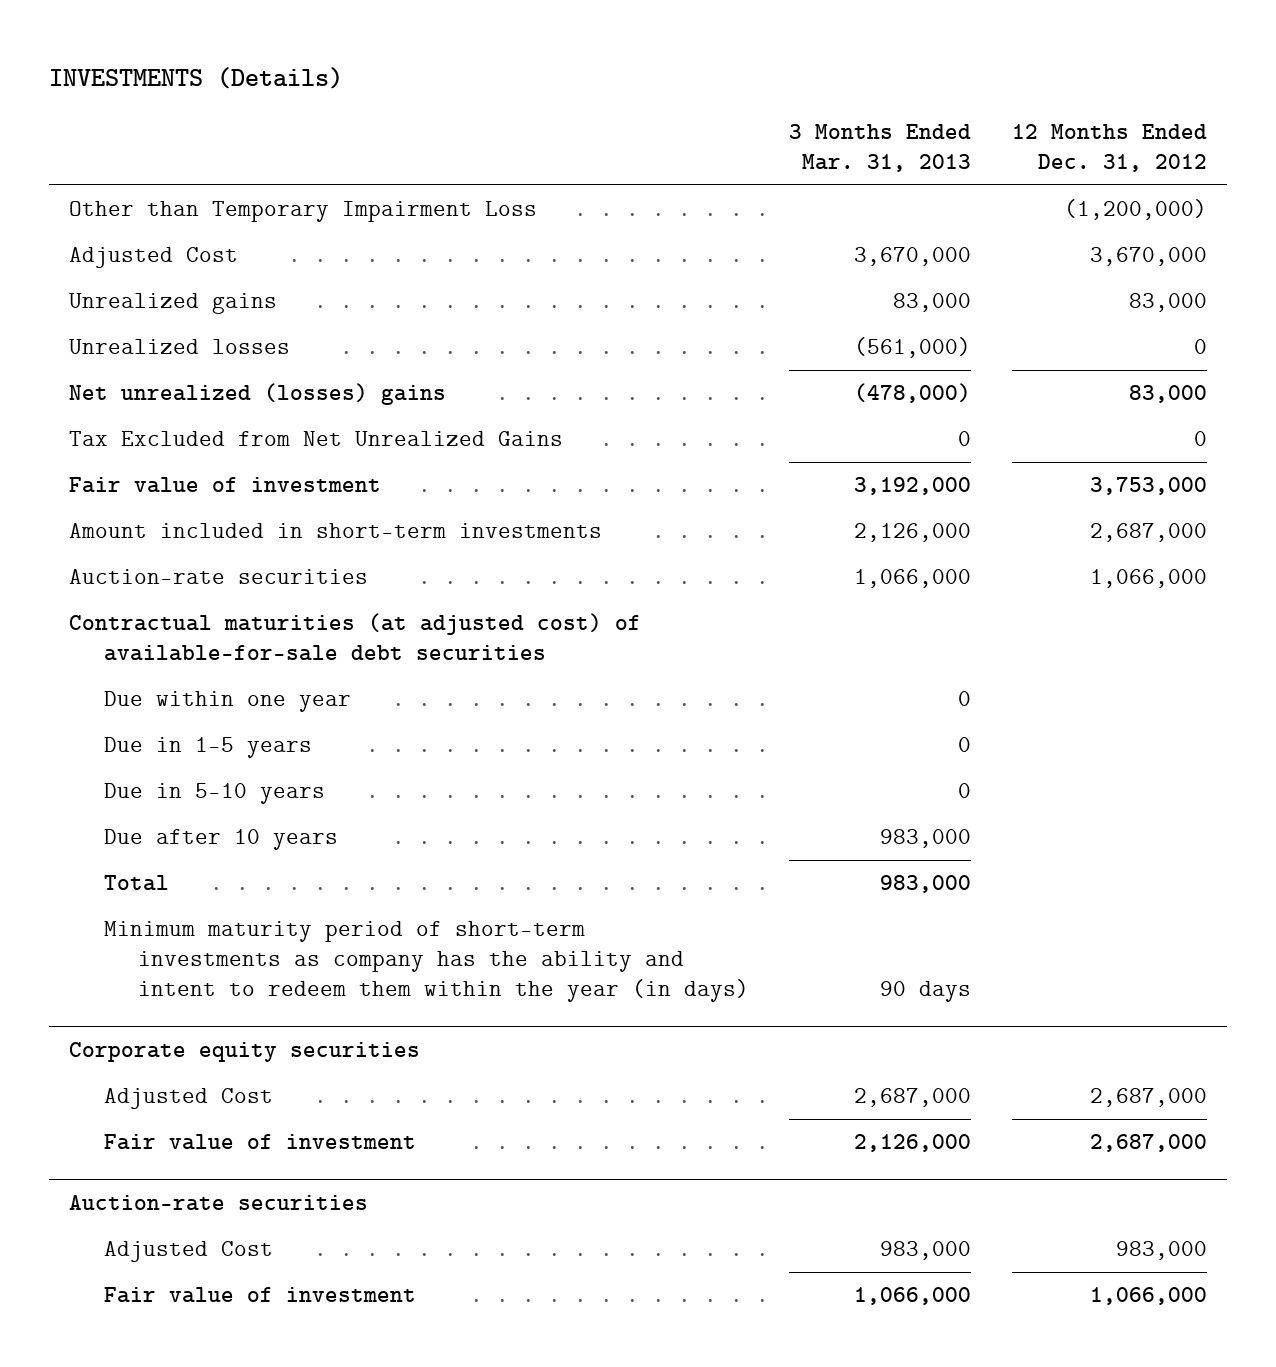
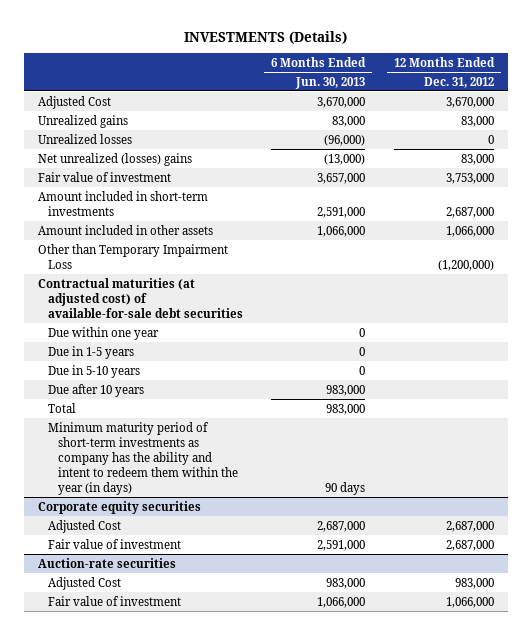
- | 3 Months Ended Mar. 31, 2013 | 12 Months Ended Dec. 31, 2012
+ | 6 Months Ended Jun. 30, 2013 | 12 Months Ended Dec. 31, 2012
- Tax Excluded from Net Unrealized Gains | 0 | 0
- Auction-rate securities | 1,066,000 | 1,066,000
+ Amount included in other assets | 1,066,000 | 1,066,000
moved down: Other than Temporary Impairment Loss | | (1,200,000)

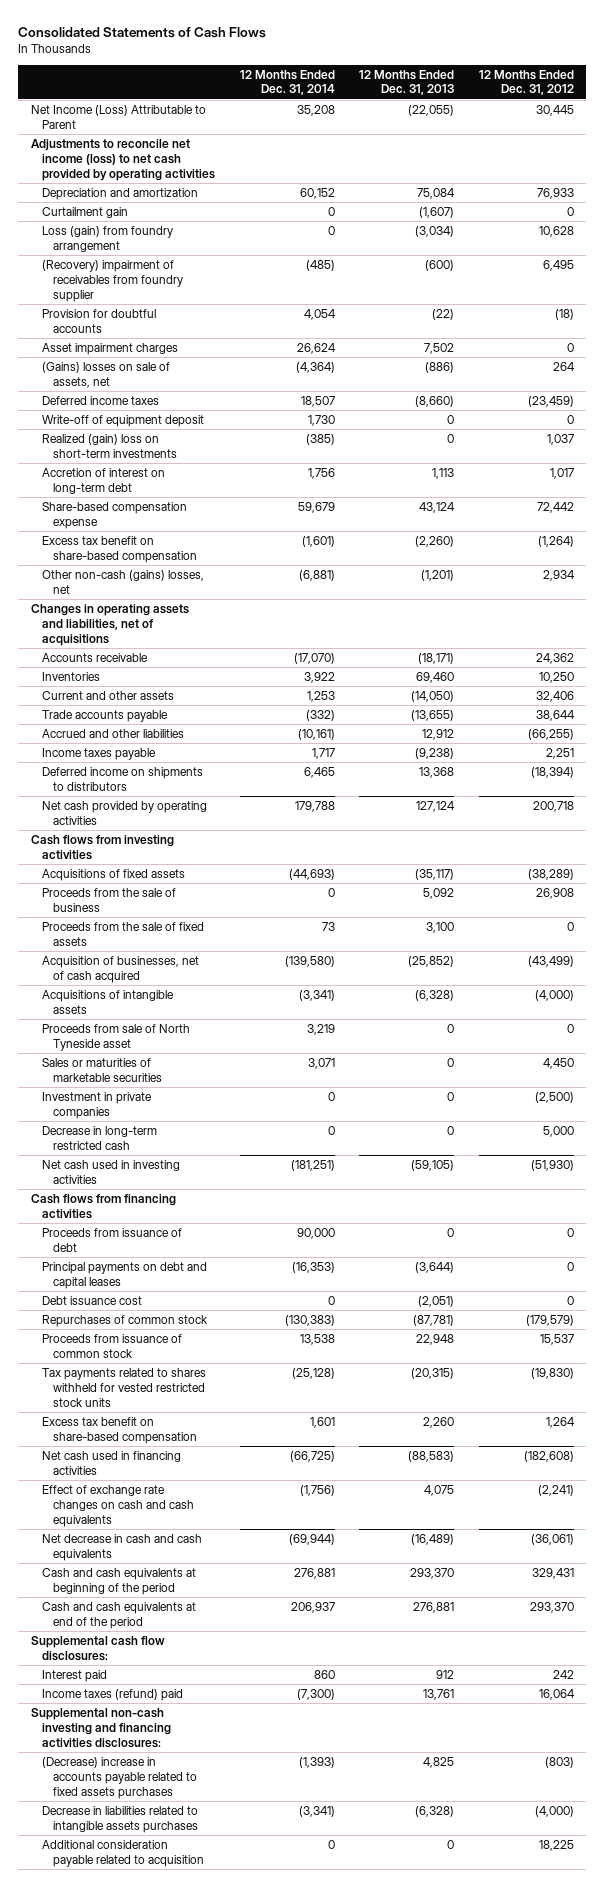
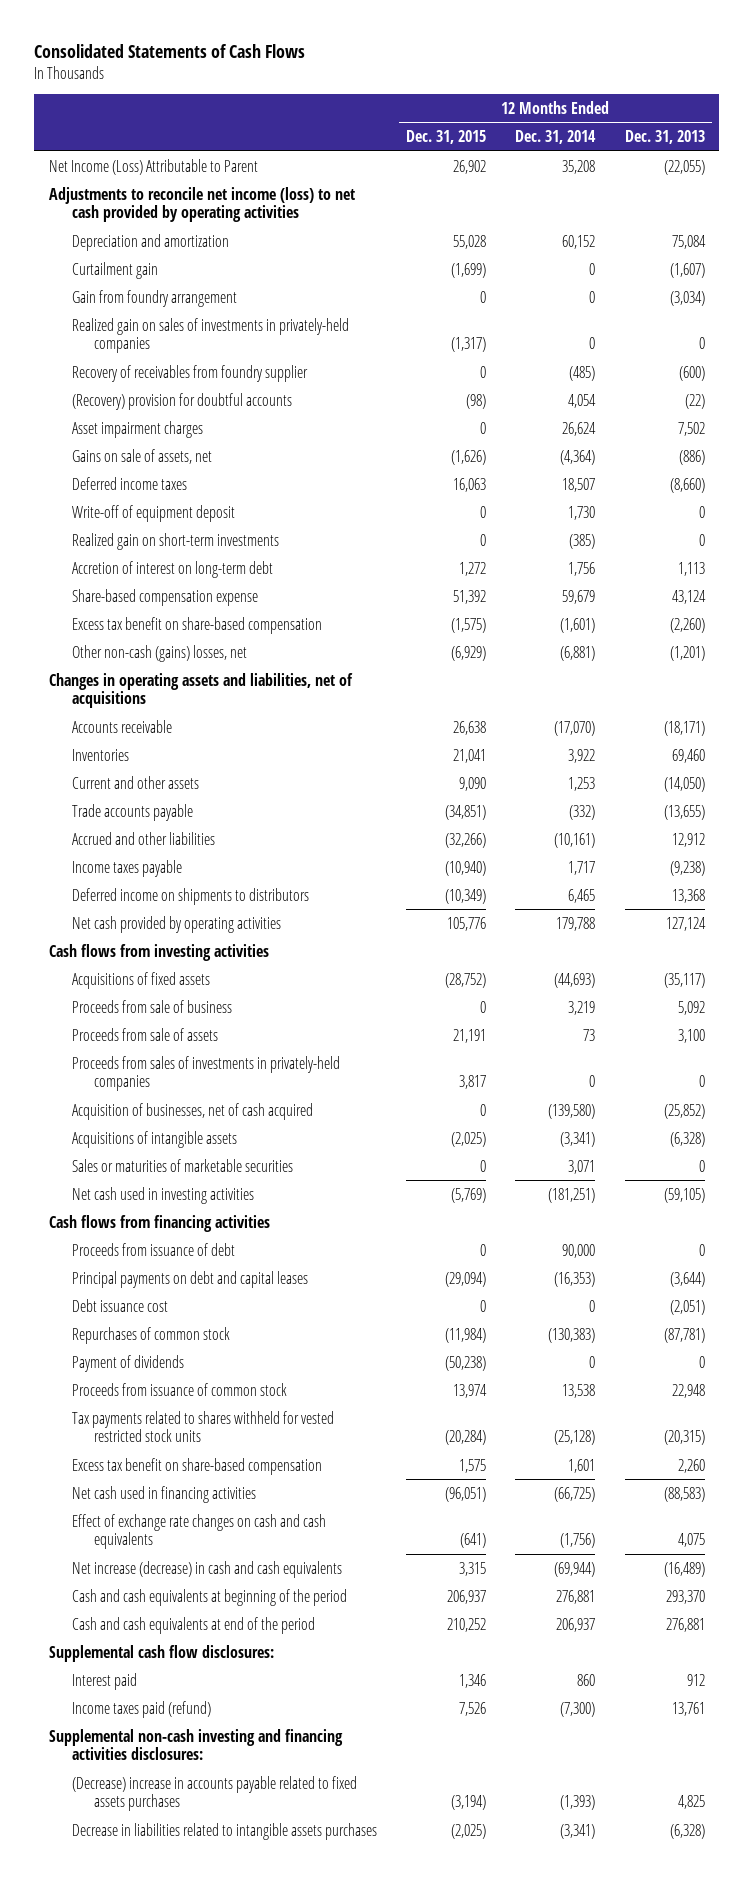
- | 12 Months Ended Dec. 31, 2014 | 12 Months Ended Dec. 31, 2013 | 12 Months Ended Dec. 31, 2012
+ | 12 Months Ended Dec. 31, 2015 | 12 Months Ended Dec. 31, 2014 | 12 Months Ended Dec. 31, 2013
- Loss (gain) from foundry arrangement | 0 | (3,034) | 10,628
- (Recovery) impairment of receivables from foundry supplier | (485) | (600) | 6,495
- Provision for doubtful accounts | 4,054 | (22) | (18)
+ Gain from foundry arrangement | 0 | 0 | (3,034)
+ Realized gain on sales of investments in privately-held companies | (1,317) | 0 | 0
+ Recovery of receivables from foundry supplier | 0 | (485) | (600)
+ (Recovery) provision for doubtful accounts | (98) | 4,054 | (22)
- (Gains) losses on sale of assets, net | (4,364) | (886) | 264
+ Gains on sale of assets, net | (1,626) | (4,364) | (886)
- Realized (gain) loss on short-term investments | (385) | 0 | 1,037
+ Realized gain on short-term investments | 0 | (385) | 0
- Proceeds from the sale of business | 0 | 5,092 | 26,908
- Proceeds from the sale of fixed assets | 73 | 3,100 | 0
+ Proceeds from sale of business | 0 | 3,219 | 5,092
+ Proceeds from sale of assets | 21,191 | 73 | 3,100
+ Proceeds from sales of investments in privately-held companies | 3,817 | 0 | 0
- Proceeds from sale of North Tyneside asset | 3,219 | 0 | 0
- Investment in private companies | 0 | 0 | (2,500)
- Decrease in long-term restricted cash | 0 | 0 | 5,000
+ Payment of dividends | (50,238) | 0 | 0
- Net decrease in cash and cash equivalents | (69,944) | (16,489) | (36,061)
+ Net increase (decrease) in cash and cash equivalents | 3,315 | (69,944) | (16,489)
- Income taxes (refund) paid | (7,300) | 13,761 | 16,064
+ Income taxes paid (refund) | 7,526 | (7,300) | 13,761
- Additional consideration payable related to acquisition | 0 | 0 | 18,225

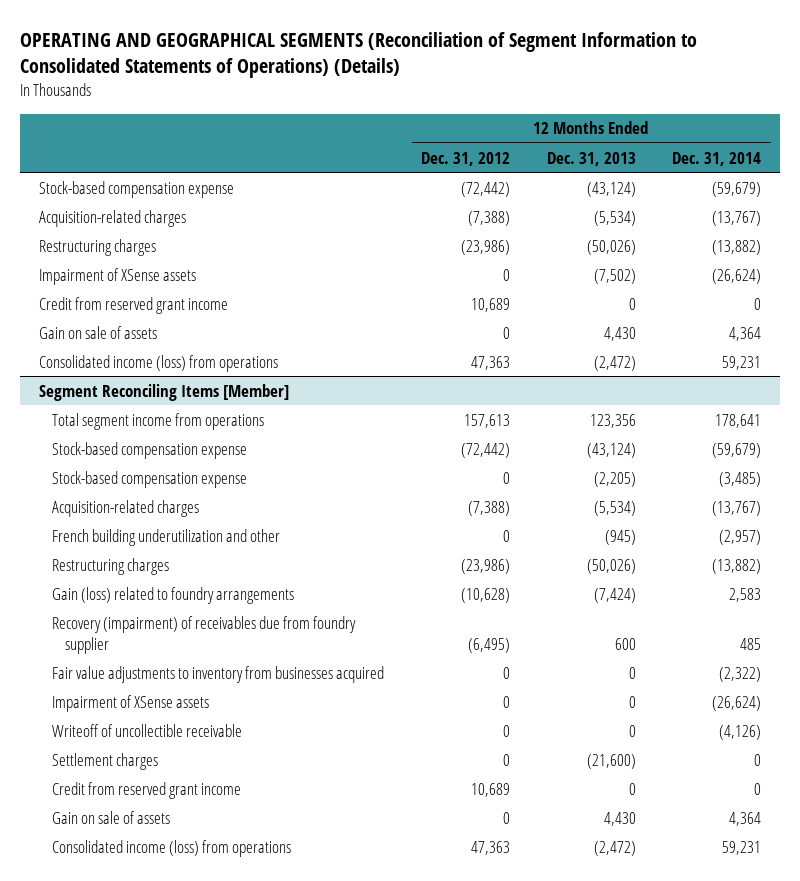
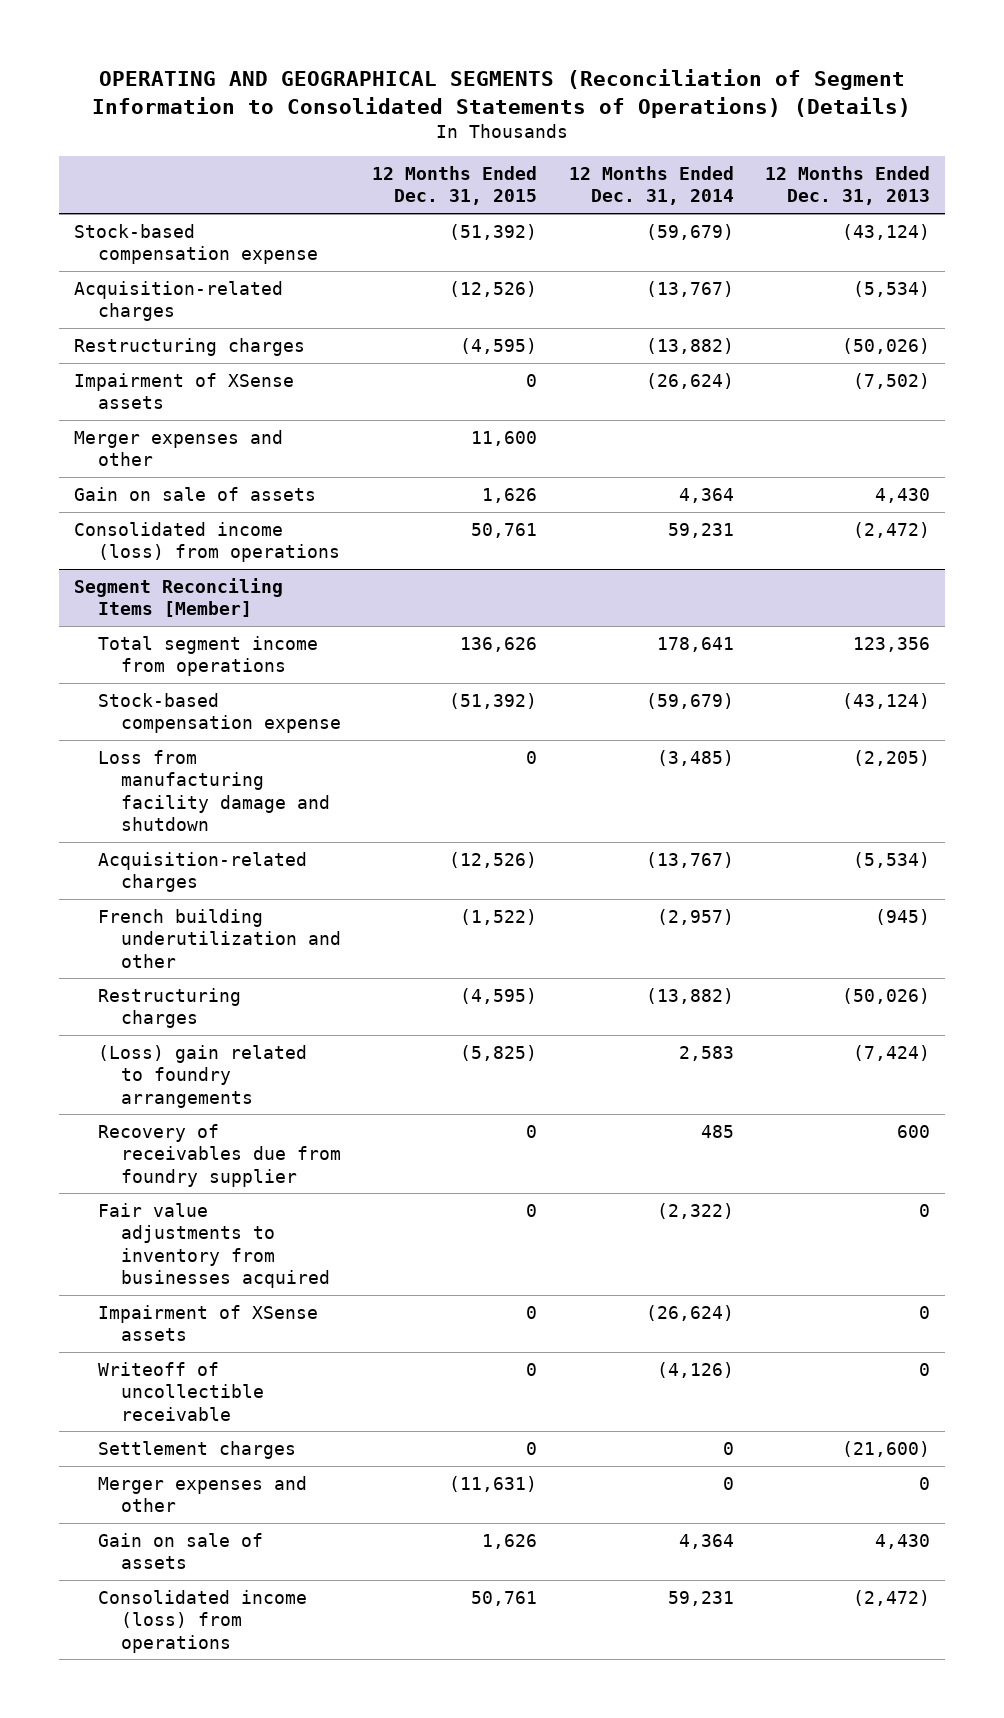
- | 12 Months Ended Dec. 31, 2012 | 12 Months Ended Dec. 31, 2013 | 12 Months Ended Dec. 31, 2014
+ | 12 Months Ended Dec. 31, 2015 | 12 Months Ended Dec. 31, 2014 | 12 Months Ended Dec. 31, 2013
- Credit from reserved grant income | 10,689 | 0 | 0
+ Merger expenses and other | 11,600 | |
@ Segment Reconciling Items [Member]
- Stock-based compensation expense | 0 | (2,205) | (3,485)
+ Loss from manufacturing facility damage and shutdown | 0 | (3,485) | (2,205)
- Gain (loss) related to foundry arrangements | (10,628) | (7,424) | 2,583
- Recovery (impairment) of receivables due from foundry supplier | (6,495) | 600 | 485
+ (Loss) gain related to foundry arrangements | (5,825) | 2,583 | (7,424)
+ Recovery of receivables due from foundry supplier | 0 | 485 | 600
- Credit from reserved grant income | 10,689 | 0 | 0
+ Merger expenses and other | (11,631) | 0 | 0

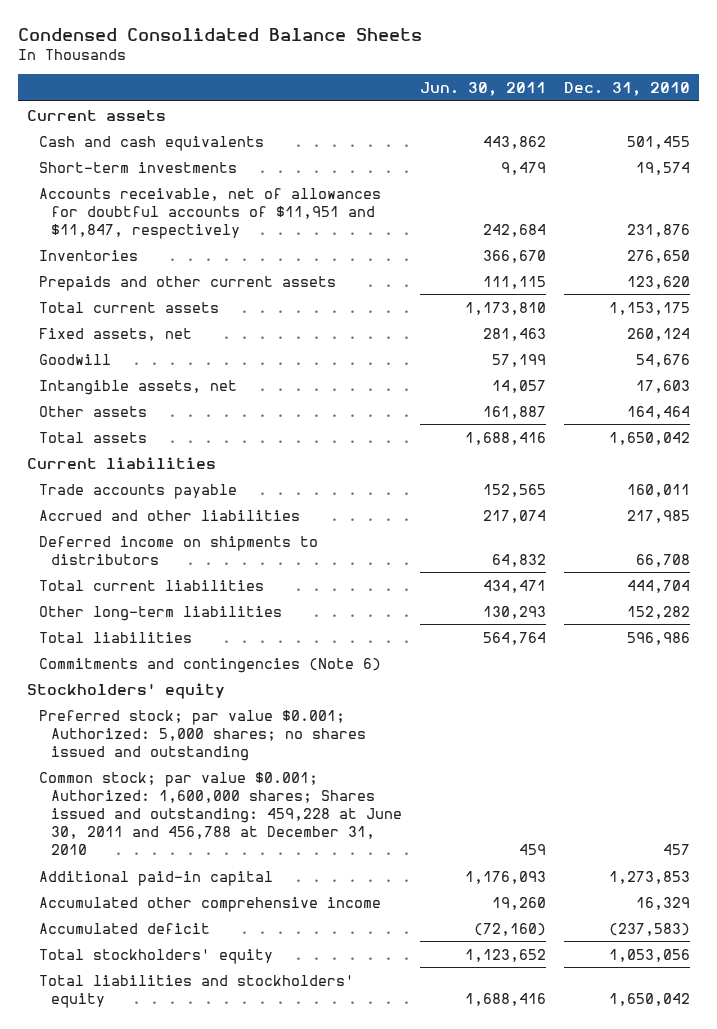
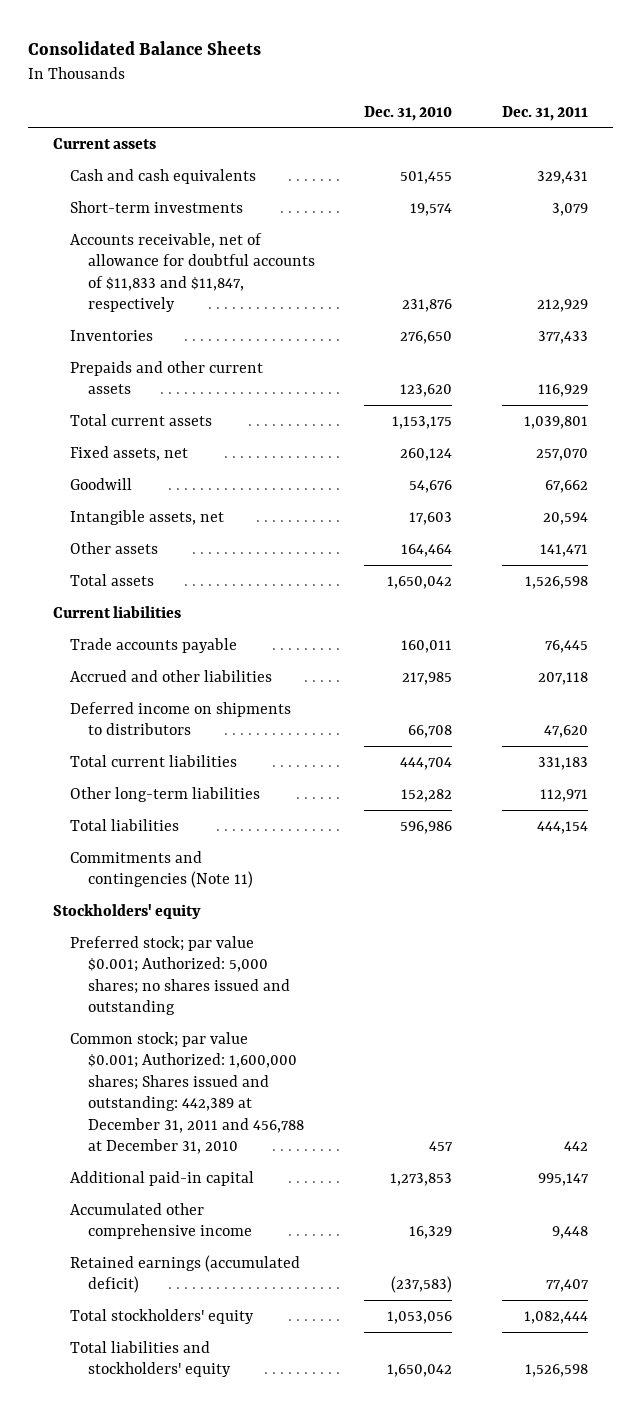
- Condensed Consolidated Balance Sheets
+ Consolidated Balance Sheets
- | Jun. 30, 2011 | Dec. 31, 2010
+ | Dec. 31, 2010 | Dec. 31, 2011
- Accounts receivable, net of allowances for doubtful accounts of $11,951 and $11,847, respectively | 242,684 | 231,876
+ Accounts receivable, net of allowance for doubtful accounts of $11,833 and $11,847, respectively | 231,876 | 212,929
- Commitments and contingencies (Note 6)
+ Commitments and contingencies (Note 11)
- Common stock; par value $0.001; Authorized: 1,600,000 shares; Shares issued and outstanding: 459,228 at June 30, 2011 and 456,788 at December 31, 2010 | 459 | 457
+ Common stock; par value $0.001; Authorized: 1,600,000 shares; Shares issued and outstanding: 442,389 at December 31, 2011 and 456,788 at December 31, 2010 | 457 | 442
- Accumulated deficit | (72,160) | (237,583)
+ Retained earnings (accumulated deficit) | (237,583) | 77,407

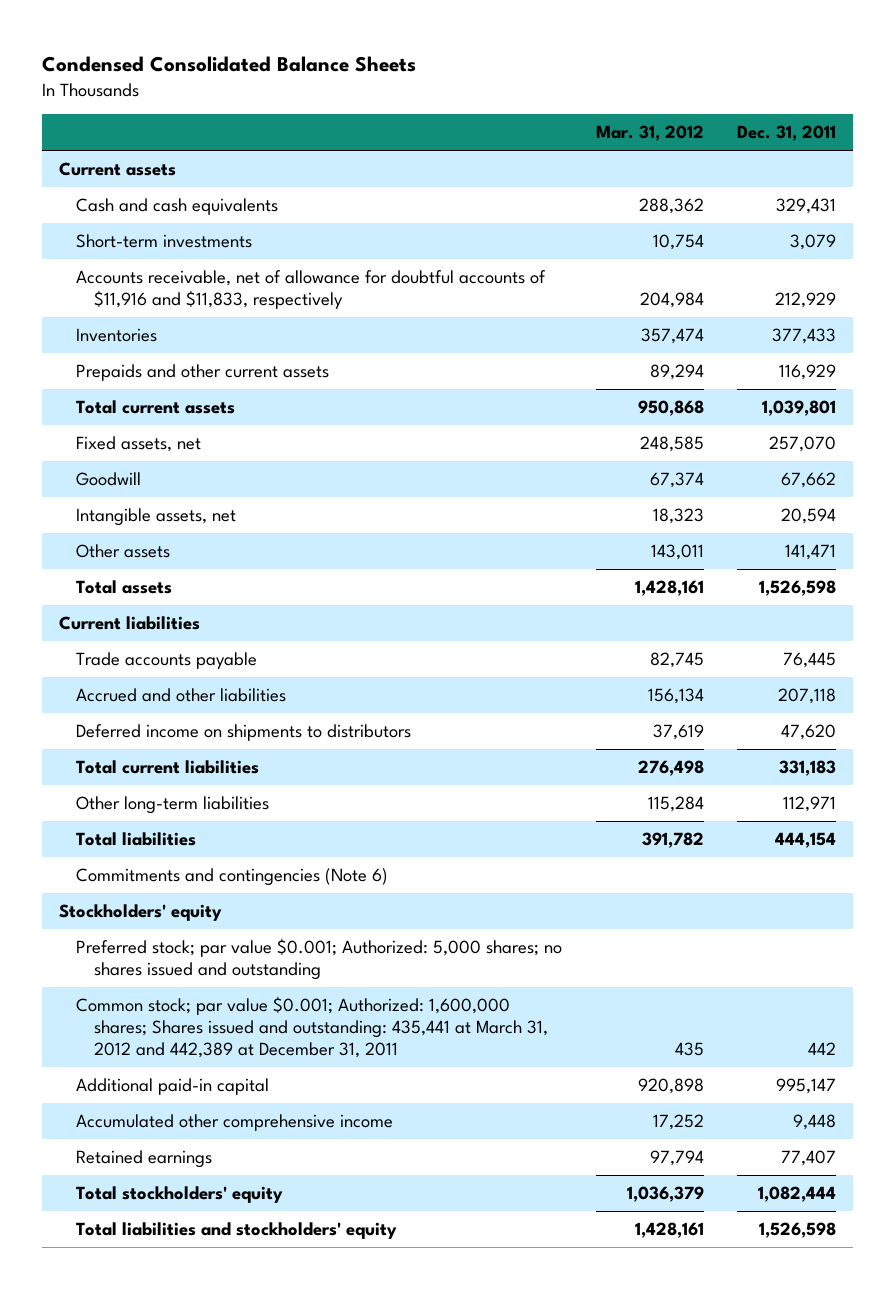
- Consolidated Balance Sheets
+ Condensed Consolidated Balance Sheets
- | Dec. 31, 2010 | Dec. 31, 2011
+ | Mar. 31, 2012 | Dec. 31, 2011
- Accounts receivable, net of allowance for doubtful accounts of $11,833 and $11,847, respectively | 231,876 | 212,929
+ Accounts receivable, net of allowance for doubtful accounts of $11,916 and $11,833, respectively | 204,984 | 212,929
- Commitments and contingencies (Note 11)
+ Commitments and contingencies (Note 6)
- Common stock; par value $0.001; Authorized: 1,600,000 shares; Shares issued and outstanding: 442,389 at December 31, 2011 and 456,788 at December 31, 2010 | 457 | 442
+ Common stock; par value $0.001; Authorized: 1,600,000 shares; Shares issued and outstanding: 435,441 at March 31, 2012 and 442,389 at December 31, 2011 | 435 | 442
- Retained earnings (accumulated deficit) | (237,583) | 77,407
+ Retained earnings | 97,794 | 77,407

